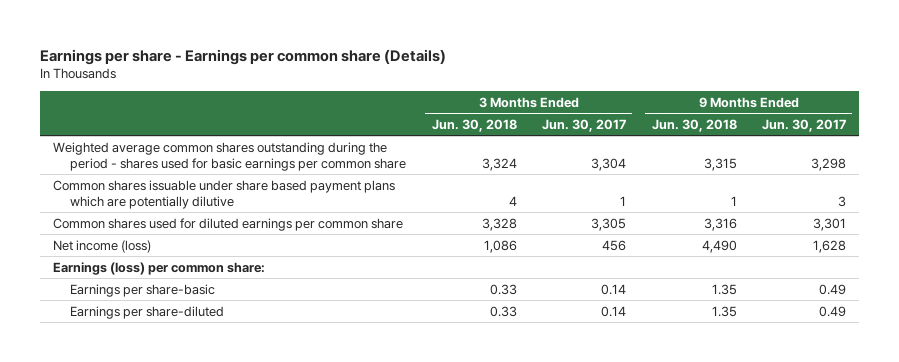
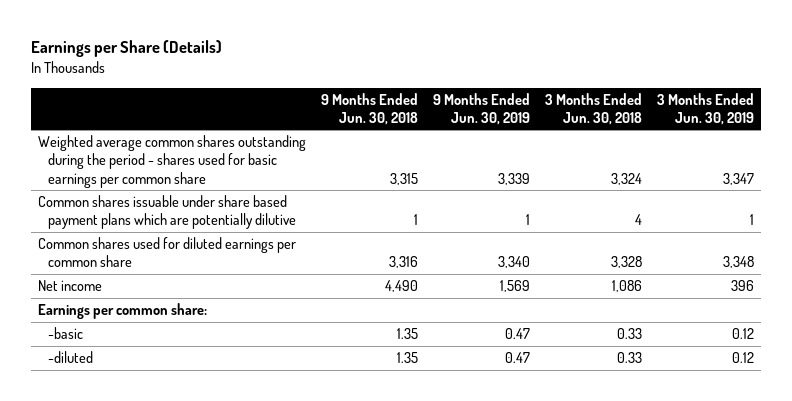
- Earnings per share - Earnings per common share (Details)
+ Earnings per Share (Details)
- | 3 Months Ended Jun. 30, 2018 | 3 Months Ended Jun. 30, 2017 | 9 Months Ended Jun. 30, 2018 | 9 Months Ended Jun. 30, 2017
+ | 9 Months Ended Jun. 30, 2018 | 9 Months Ended Jun. 30, 2019 | 3 Months Ended Jun. 30, 2018 | 3 Months Ended Jun. 30, 2019
- Net income (loss) | 1,086 | 456 | 4,490 | 1,628
- Earnings (loss) per common share:
- Earnings per share-basic | 0.33 | 0.14 | 1.35 | 0.49
- Earnings per share-diluted | 0.33 | 0.14 | 1.35 | 0.49
+ Net income | 4,490 | 1,569 | 1,086 | 396
+ Earnings per common share:
+ -basic | 1.35 | 0.47 | 0.33 | 0.12
+ -diluted | 1.35 | 0.47 | 0.33 | 0.12

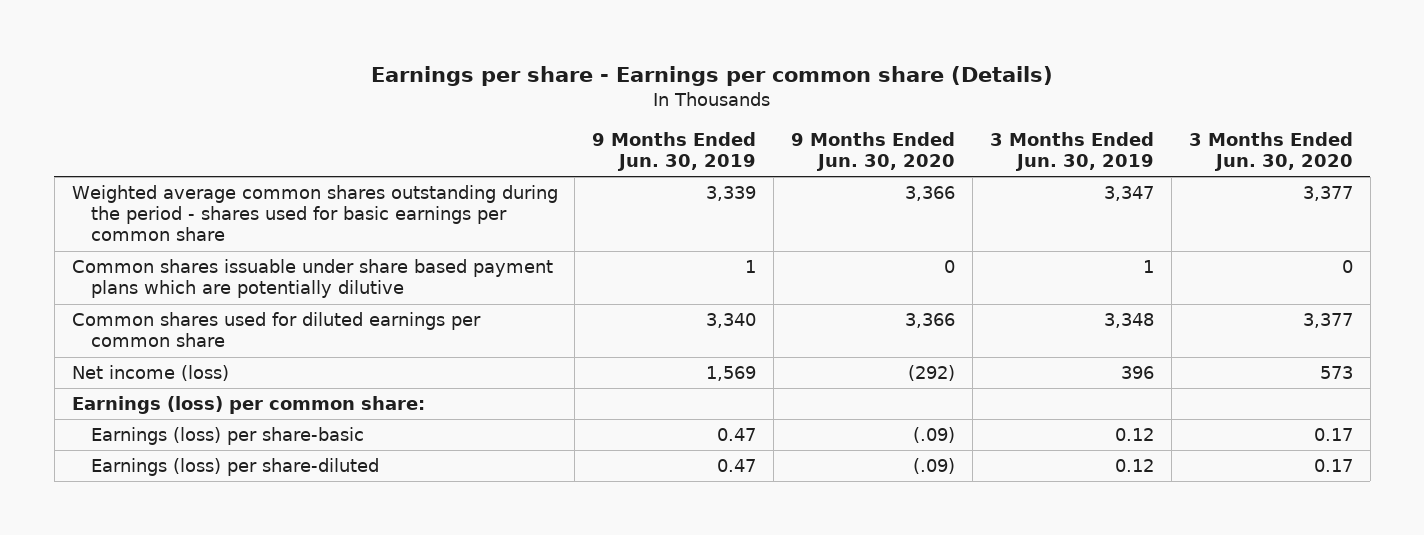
- Earnings per Share (Details)
+ Earnings per share - Earnings per common share (Details)
- | 9 Months Ended Jun. 30, 2018 | 9 Months Ended Jun. 30, 2019 | 3 Months Ended Jun. 30, 2018 | 3 Months Ended Jun. 30, 2019
+ | 9 Months Ended Jun. 30, 2019 | 9 Months Ended Jun. 30, 2020 | 3 Months Ended Jun. 30, 2019 | 3 Months Ended Jun. 30, 2020
- Net income | 4,490 | 1,569 | 1,086 | 396
- Earnings per common share:
- -basic | 1.35 | 0.47 | 0.33 | 0.12
- -diluted | 1.35 | 0.47 | 0.33 | 0.12
+ Net income (loss) | 1,569 | (292) | 396 | 573
+ Earnings (loss) per common share:
+ Earnings (loss) per share-basic | 0.47 | (.09) | 0.12 | 0.17
+ Earnings (loss) per share-diluted | 0.47 | (.09) | 0.12 | 0.17

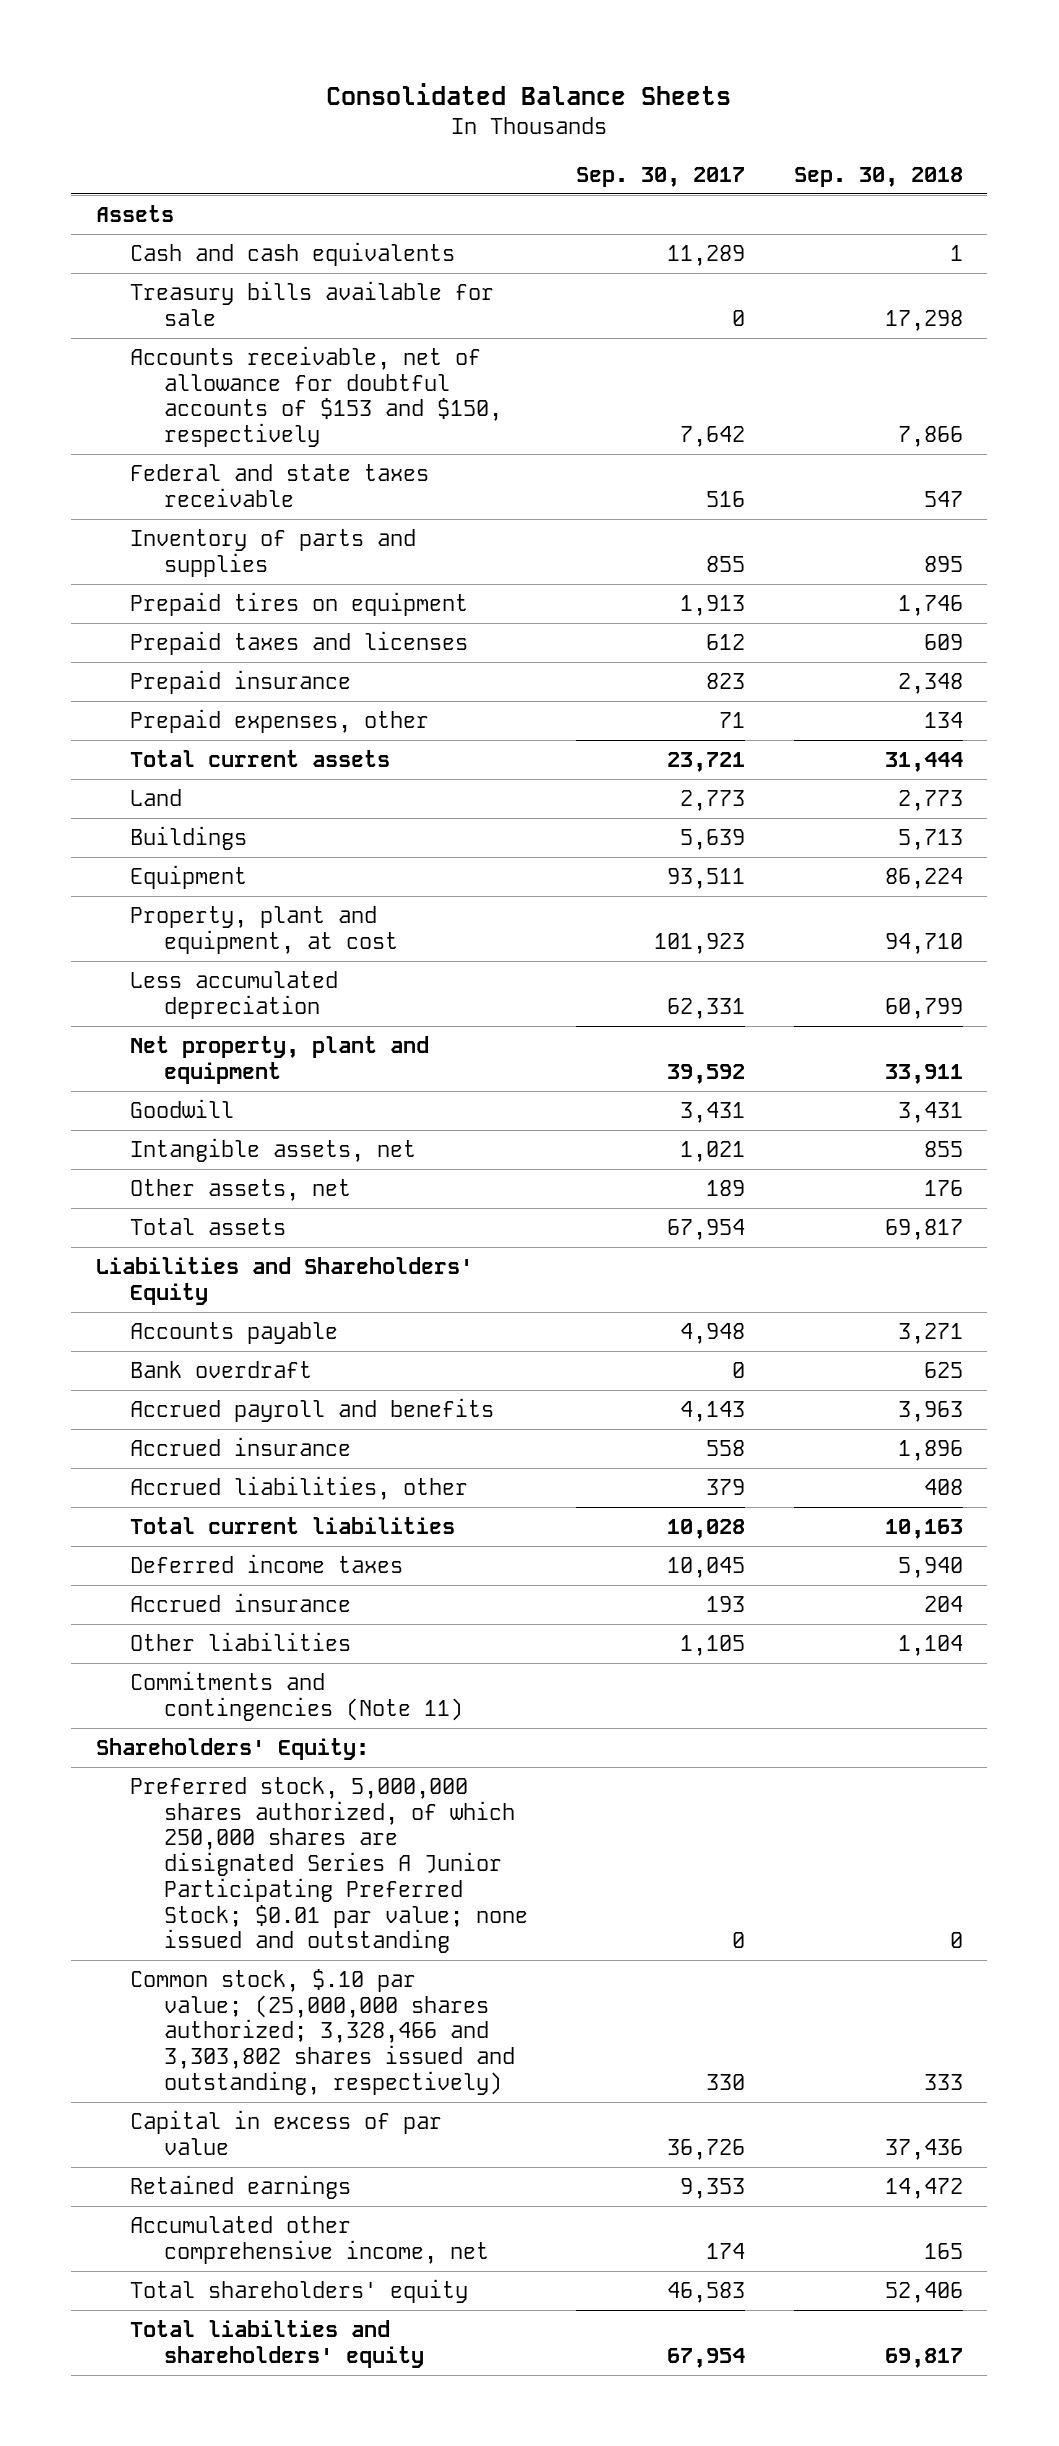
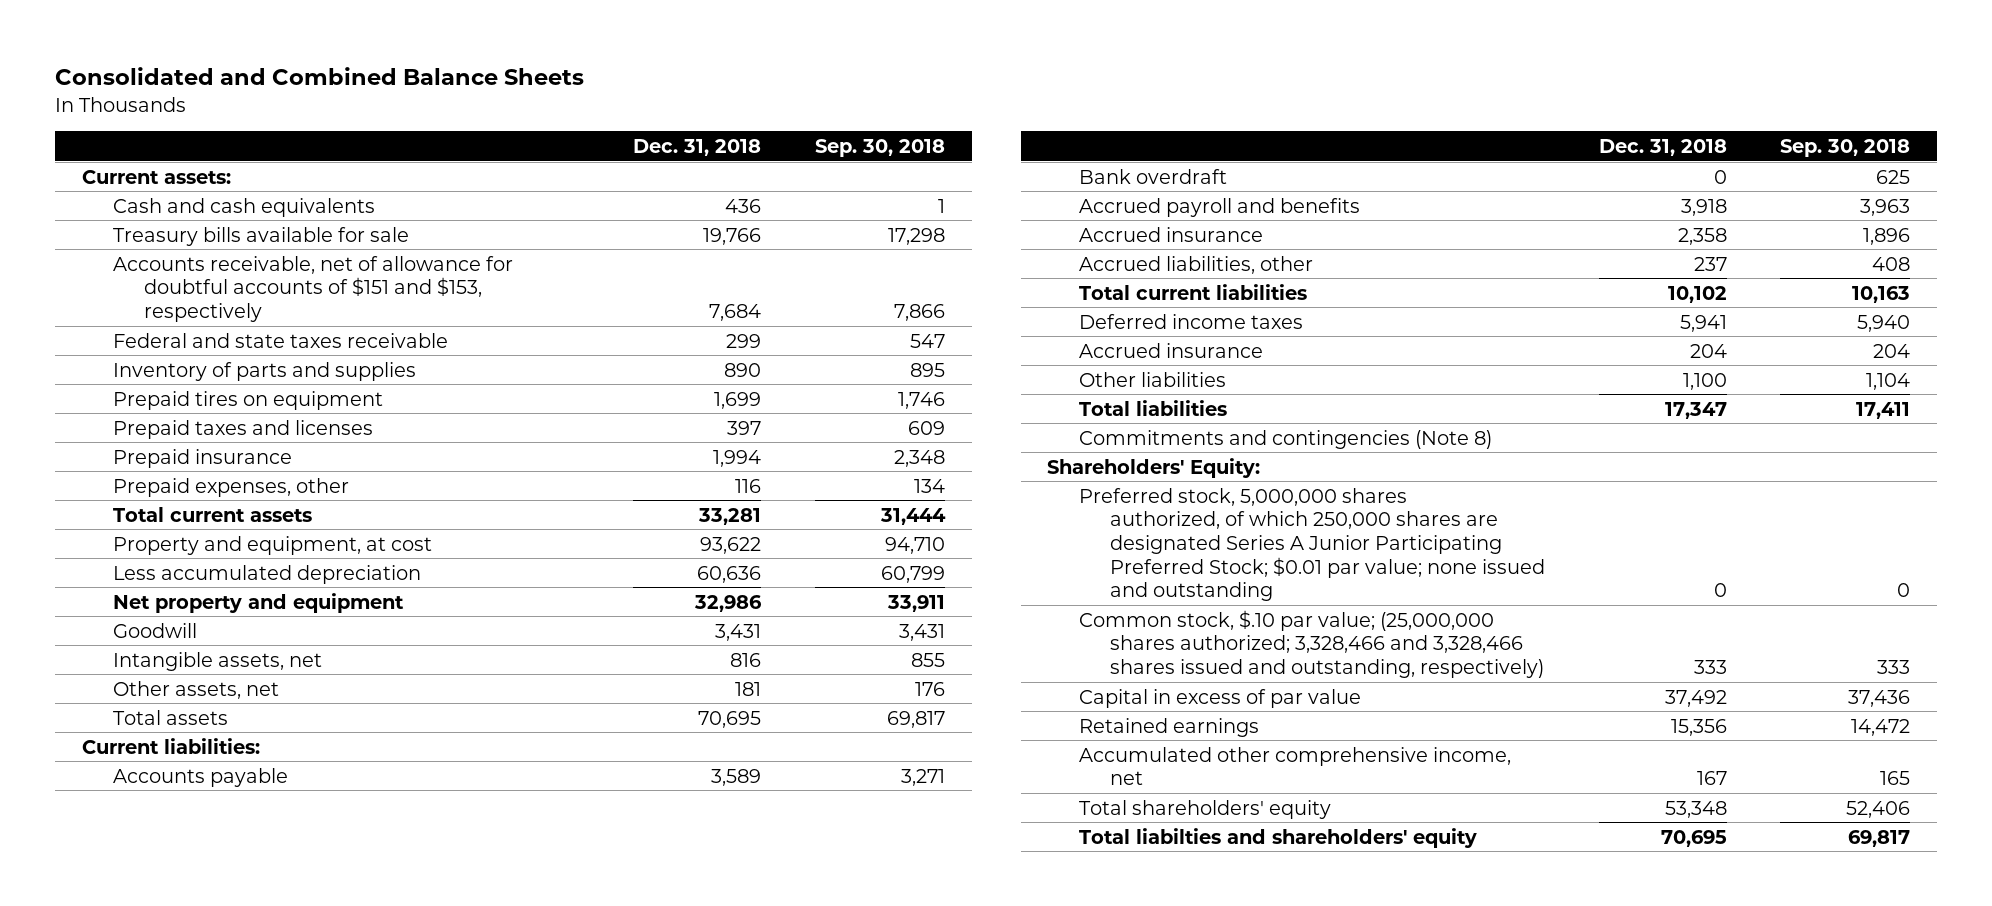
- Consolidated Balance Sheets
+ Consolidated and Combined Balance Sheets
- | Sep. 30, 2017 | Sep. 30, 2018
+ | Dec. 31, 2018 | Sep. 30, 2018
- Assets
+ Current assets:
- Accounts receivable, net of allowance for doubtful accounts of $153 and $150, respectively | 7,642 | 7,866
+ Accounts receivable, net of allowance for doubtful accounts of $151 and $153, respectively | 7,684 | 7,866
- Land | 2,773 | 2,773
- Buildings | 5,639 | 5,713
- Equipment | 93,511 | 86,224
- Property, plant and equipment, at cost | 101,923 | 94,710
+ Property and equipment, at cost | 93,622 | 94,710
- Net property, plant and equipment | 39,592 | 33,911
+ Net property and equipment | 32,986 | 33,911
- Liabilities and Shareholders' Equity
+ Current liabilities:
- Commitments and contingencies (Note 11)
+ Total liabilities | 17,347 | 17,411
+ Commitments and contingencies (Note 8)
- Preferred stock, 5,000,000 shares authorized, of which 250,000 shares are disignated Series A Junior Participating Preferred Stock; $0.01 par value; none issued and outstanding | 0 | 0
- Common stock, $.10 par value; (25,000,000 shares authorized; 3,328,466 and 3,303,802 shares issued and outstanding, respectively) | 330 | 333
+ Preferred stock, 5,000,000 shares authorized, of which 250,000 shares are designated Series A Junior Participating Preferred Stock; $0.01 par value; none issued and outstanding | 0 | 0
+ Common stock, $.10 par value; (25,000,000 shares authorized; 3,328,466 and 3,328,466 shares issued and outstanding, respectively) | 333 | 333

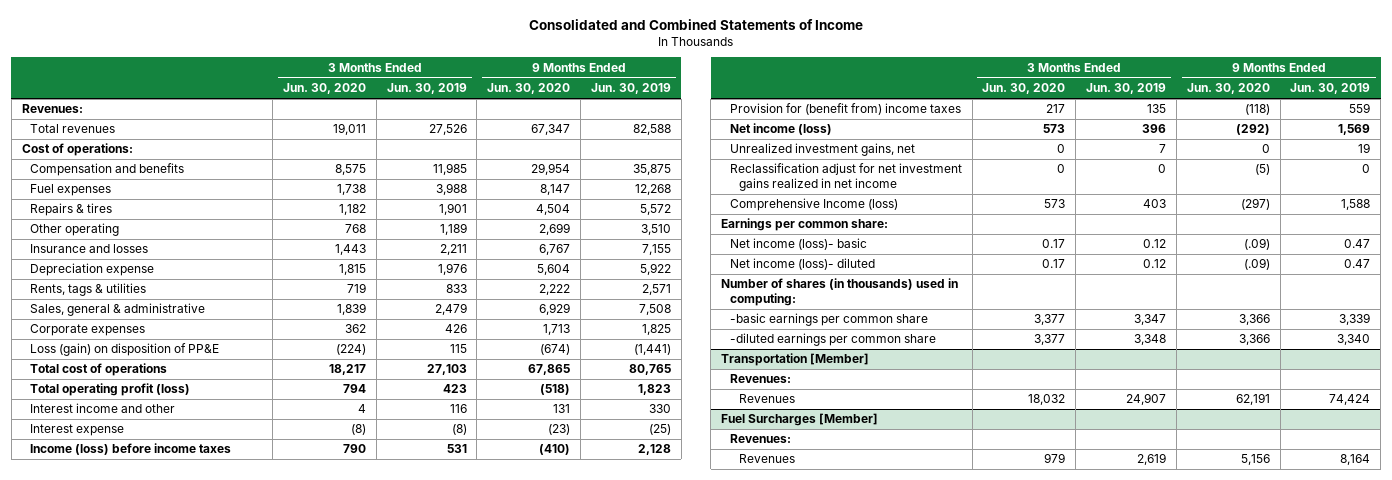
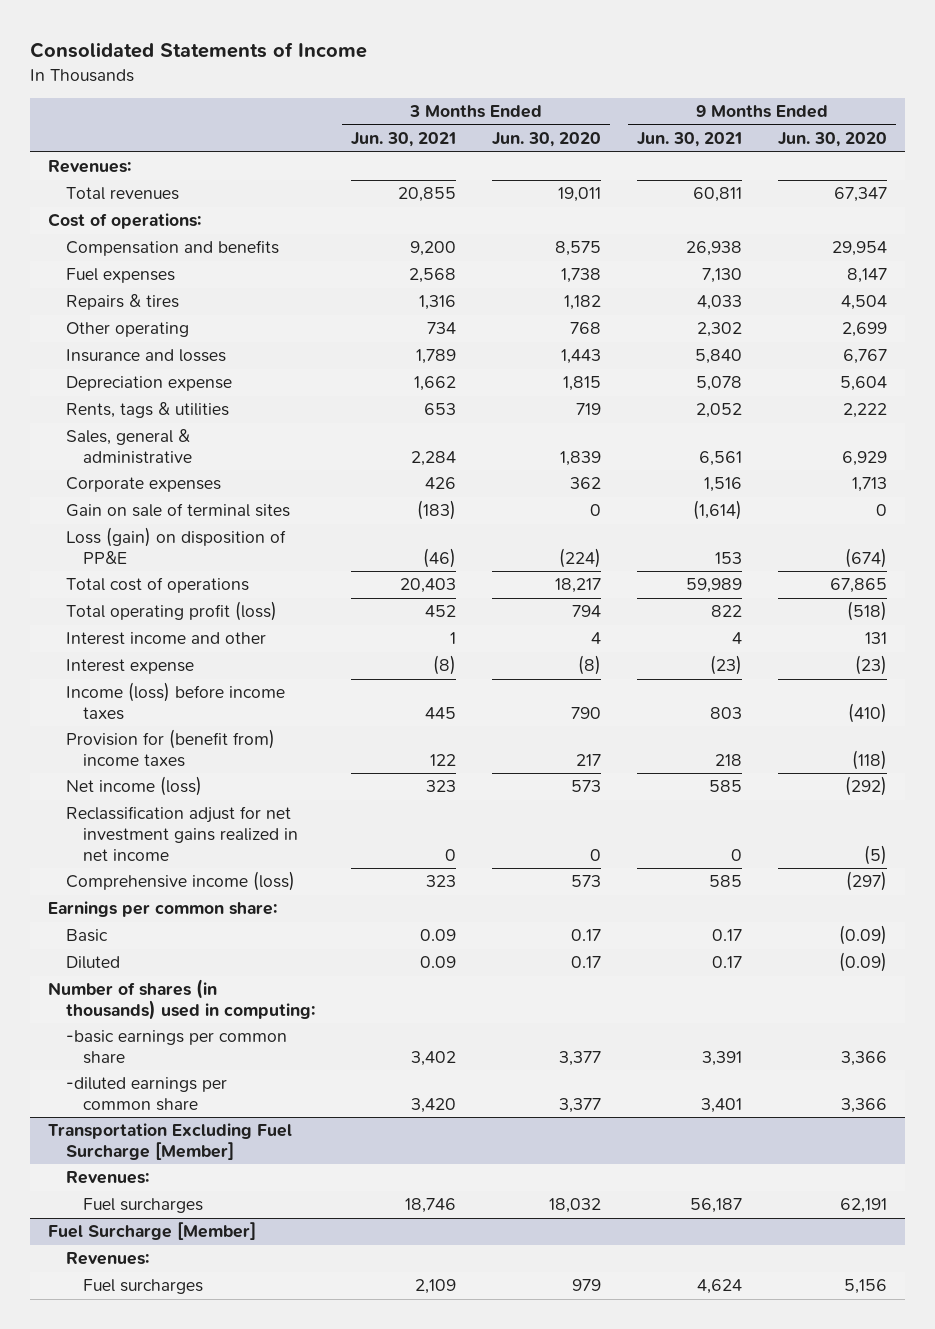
- Consolidated and Combined Statements of Income
+ Consolidated Statements of Income
- | 3 Months Ended Jun. 30, 2020 | 3 Months Ended Jun. 30, 2019 | 9 Months Ended Jun. 30, 2020 | 9 Months Ended Jun. 30, 2019
+ | 3 Months Ended Jun. 30, 2021 | 3 Months Ended Jun. 30, 2020 | 9 Months Ended Jun. 30, 2021 | 9 Months Ended Jun. 30, 2020
+ Gain on sale of terminal sites | (183) | 0 | (1,614) | 0
- Unrealized investment gains, net | 0 | 7 | 0 | 19
- Comprehensive Income (loss) | 573 | 403 | (297) | 1,588
+ Comprehensive income (loss) | 323 | 573 | 585 | (297)
- Net income (loss)- basic | 0.17 | 0.12 | (.09) | 0.47
- Net income (loss)- diluted | 0.17 | 0.12 | (.09) | 0.47
+ Basic | 0.09 | 0.17 | 0.17 | (0.09)
+ Diluted | 0.09 | 0.17 | 0.17 | (0.09)
- Transportation [Member]
+ Transportation Excluding Fuel Surcharge [Member]
- Revenues | 18,032 | 24,907 | 62,191 | 74,424
- Fuel Surcharges [Member]
+ Fuel surcharges | 18,746 | 18,032 | 56,187 | 62,191
+ Fuel Surcharge [Member]
- Revenues | 979 | 2,619 | 5,156 | 8,164
+ Fuel surcharges | 2,109 | 979 | 4,624 | 5,156

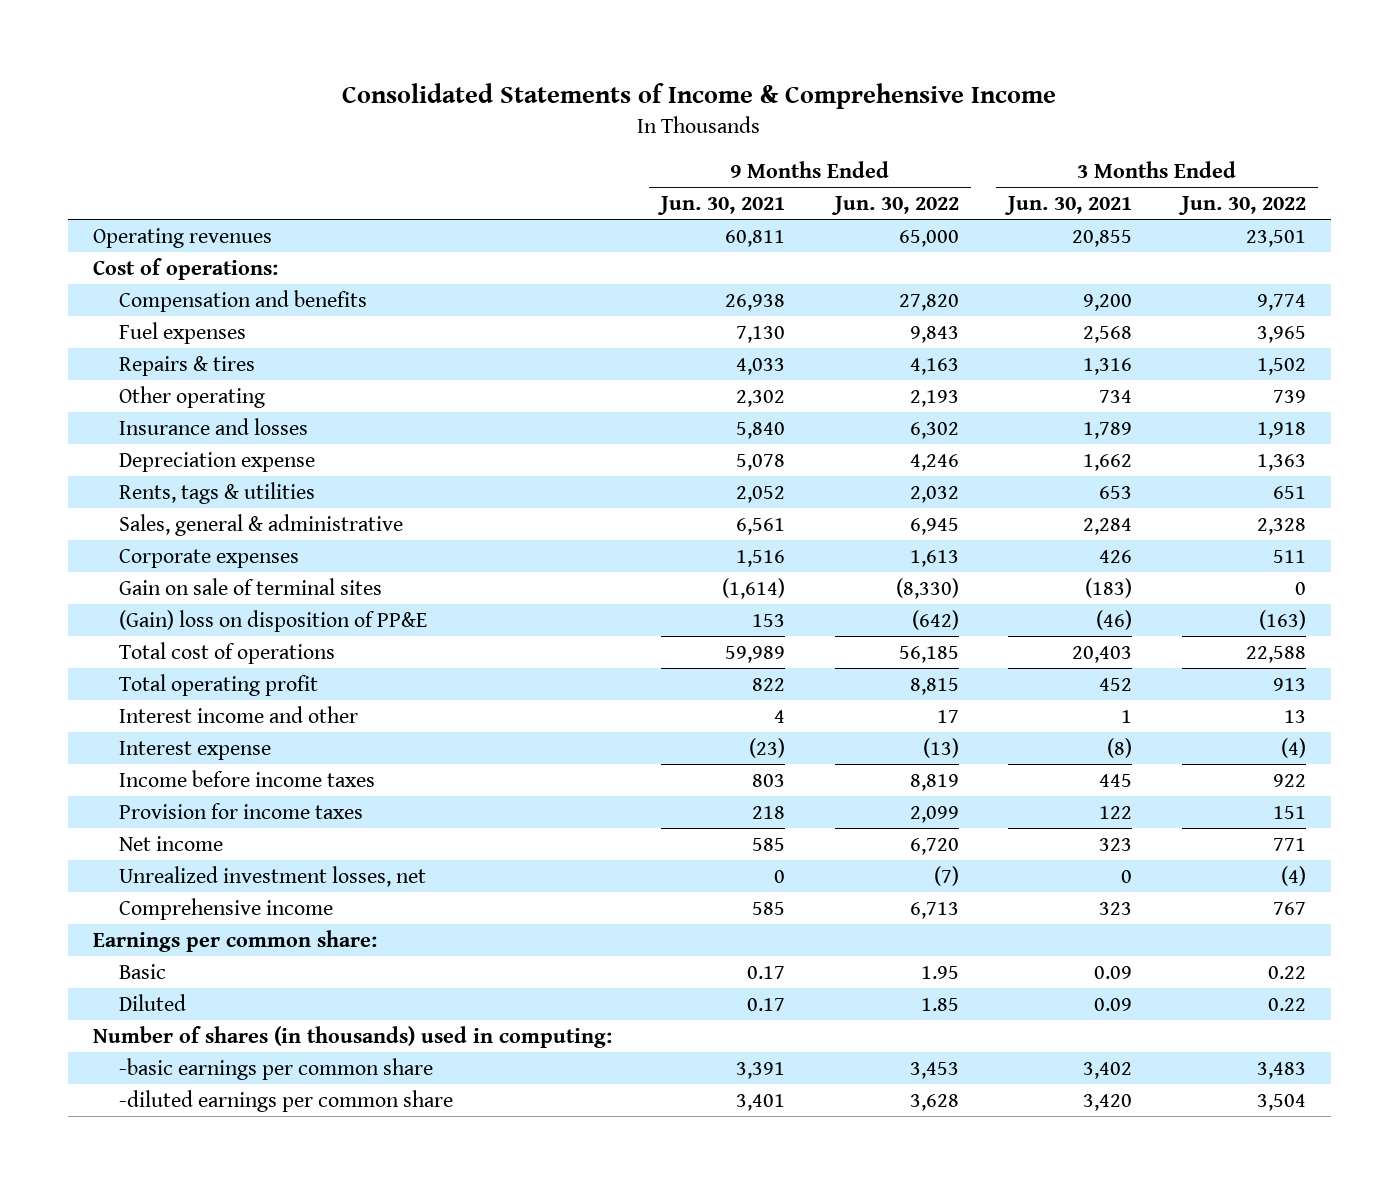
- Consolidated Statements of Income
+ Consolidated Statements of Income & Comprehensive Income
- | 3 Months Ended Jun. 30, 2021 | 3 Months Ended Jun. 30, 2020 | 9 Months Ended Jun. 30, 2021 | 9 Months Ended Jun. 30, 2020
+ | 9 Months Ended Jun. 30, 2021 | 9 Months Ended Jun. 30, 2022 | 3 Months Ended Jun. 30, 2021 | 3 Months Ended Jun. 30, 2022
- Revenues:
- Total revenues | 20,855 | 19,011 | 60,811 | 67,347
+ Operating revenues | 60,811 | 65,000 | 20,855 | 23,501
- Loss (gain) on disposition of PP&E | (46) | (224) | 153 | (674)
+ (Gain) loss on disposition of PP&E | 153 | (642) | (46) | (163)
- Total operating profit (loss) | 452 | 794 | 822 | (518)
+ Total operating profit | 822 | 8,815 | 452 | 913
- Income (loss) before income taxes | 445 | 790 | 803 | (410)
- Provision for (benefit from) income taxes | 122 | 217 | 218 | (118)
- Net income (loss) | 323 | 573 | 585 | (292)
- Reclassification adjust for net investment gains realized in net income | 0 | 0 | 0 | (5)
- Comprehensive income (loss) | 323 | 573 | 585 | (297)
+ Income before income taxes | 803 | 8,819 | 445 | 922
+ Provision for income taxes | 218 | 2,099 | 122 | 151
+ Net income | 585 | 6,720 | 323 | 771
+ Unrealized investment losses, net | 0 | (7) | 0 | (4)
+ Comprehensive income | 585 | 6,713 | 323 | 767
- Transportation Excluding Fuel Surcharge [Member]
- Revenues:
- Fuel surcharges | 18,746 | 18,032 | 56,187 | 62,191
- Fuel Surcharge [Member]
- Revenues:
- Fuel surcharges | 2,109 | 979 | 4,624 | 5,156

